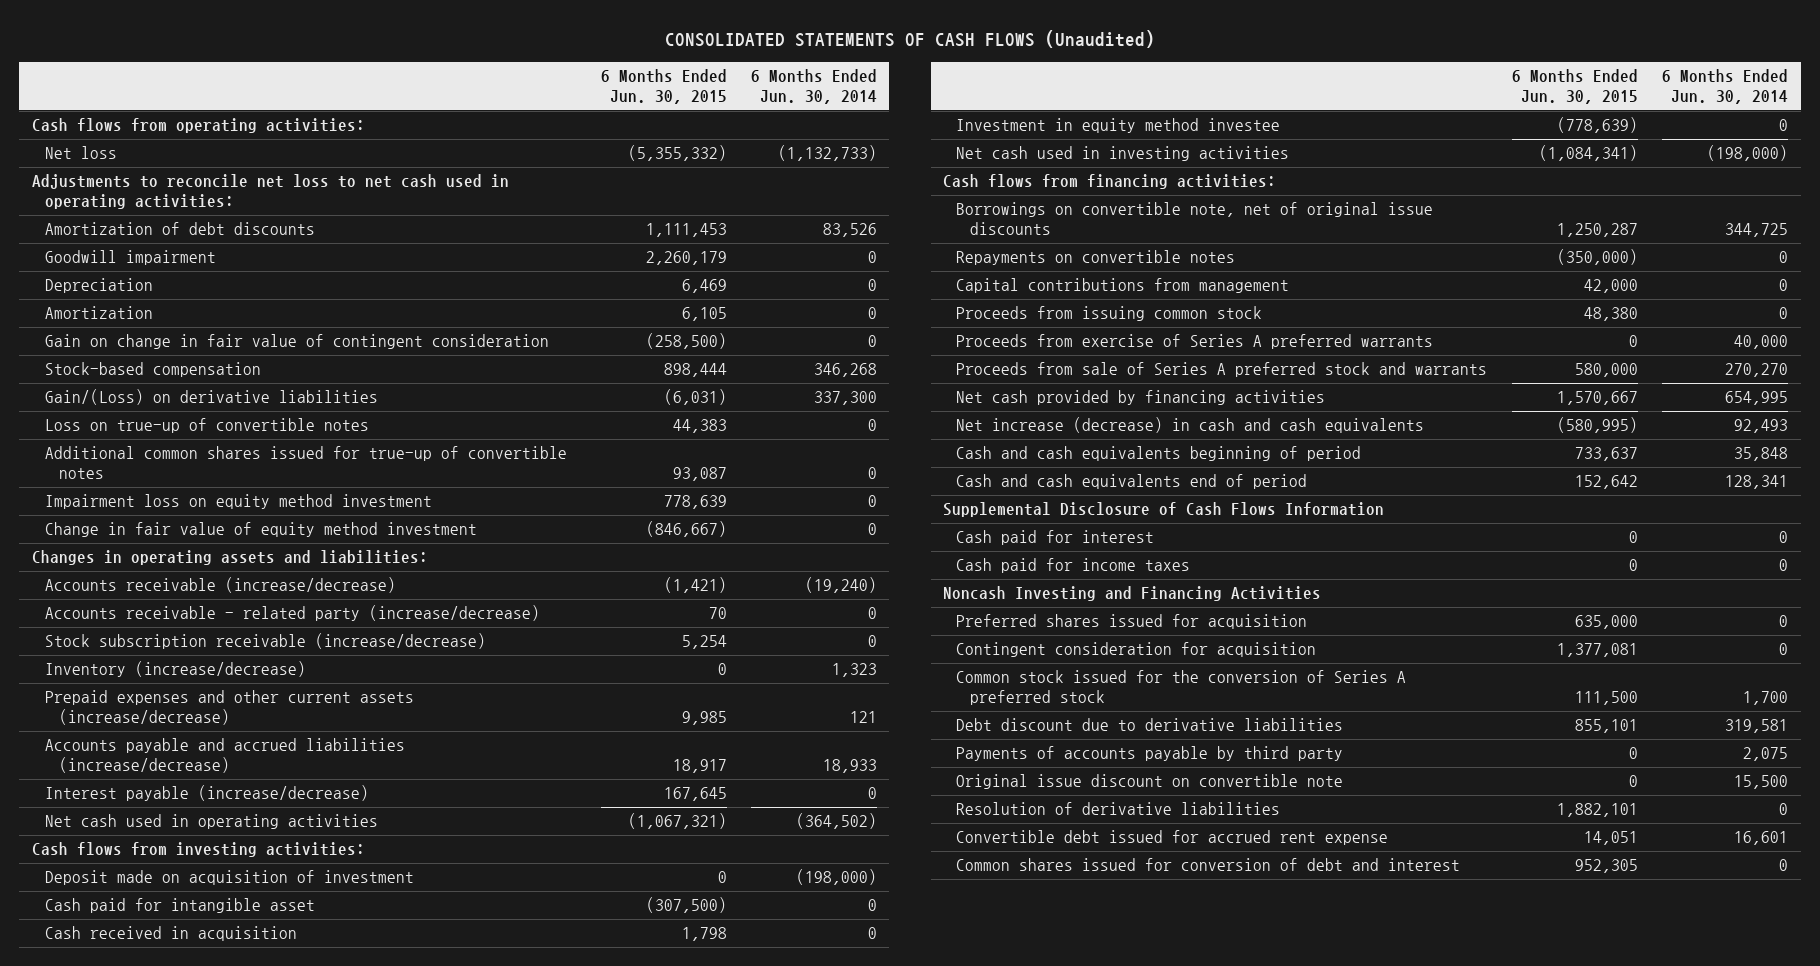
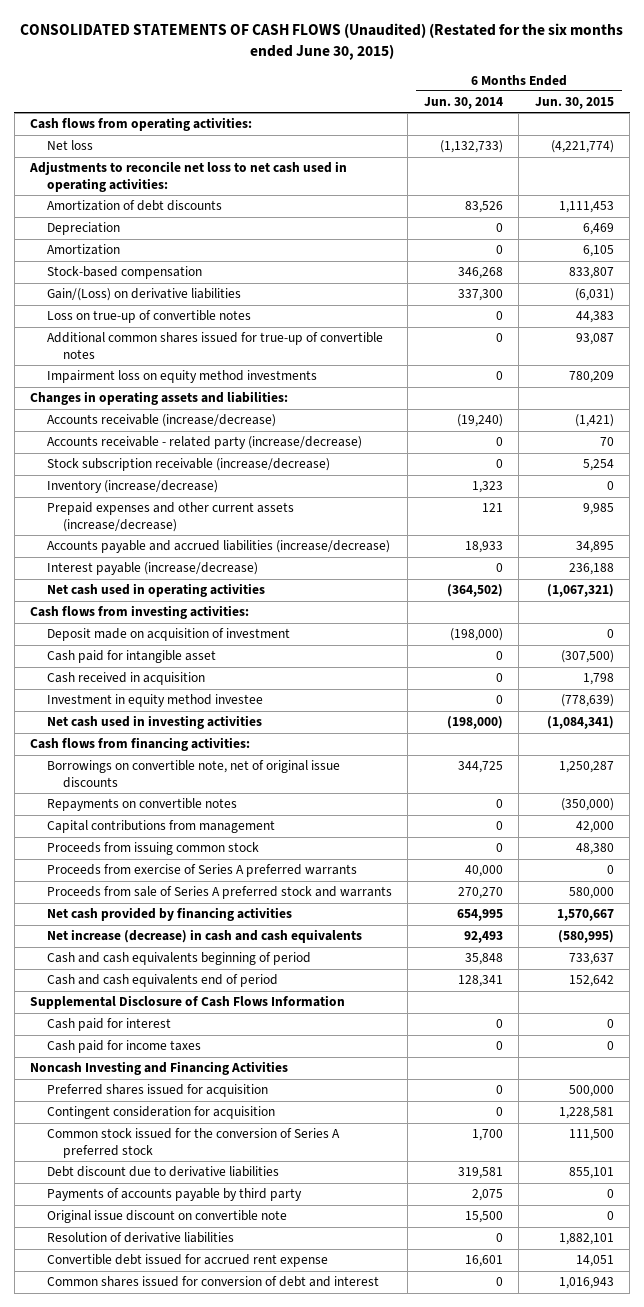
- CONSOLIDATED STATEMENTS OF CASH FLOWS (Unaudited)
+ CONSOLIDATED STATEMENTS OF CASH FLOWS (Unaudited) (Restated for the six months ended June 30, 2015)
- | 6 Months Ended Jun. 30, 2015 | 6 Months Ended Jun. 30, 2014
+ | 6 Months Ended Jun. 30, 2014 | 6 Months Ended Jun. 30, 2015
- Net loss | (5,355,332) | (1,132,733)
+ Net loss | (1,132,733) | (4,221,774)
- Goodwill impairment | 2,260,179 | 0
- Gain on change in fair value of contingent consideration | (258,500) | 0
- Stock-based compensation | 898,444 | 346,268
+ Stock-based compensation | 346,268 | 833,807
- Impairment loss on equity method investment | 778,639 | 0
- Change in fair value of equity method investment | (846,667) | 0
+ Impairment loss on equity method investments | 0 | 780,209
- Accounts payable and accrued liabilities (increase/decrease) | 18,917 | 18,933
- Interest payable (increase/decrease) | 167,645 | 0
+ Accounts payable and accrued liabilities (increase/decrease) | 18,933 | 34,895
+ Interest payable (increase/decrease) | 0 | 236,188
- Preferred shares issued for acquisition | 635,000 | 0
- Contingent consideration for acquisition | 1,377,081 | 0
+ Preferred shares issued for acquisition | 0 | 500,000
+ Contingent consideration for acquisition | 0 | 1,228,581
- Common shares issued for conversion of debt and interest | 952,305 | 0
+ Common shares issued for conversion of debt and interest | 0 | 1,016,943

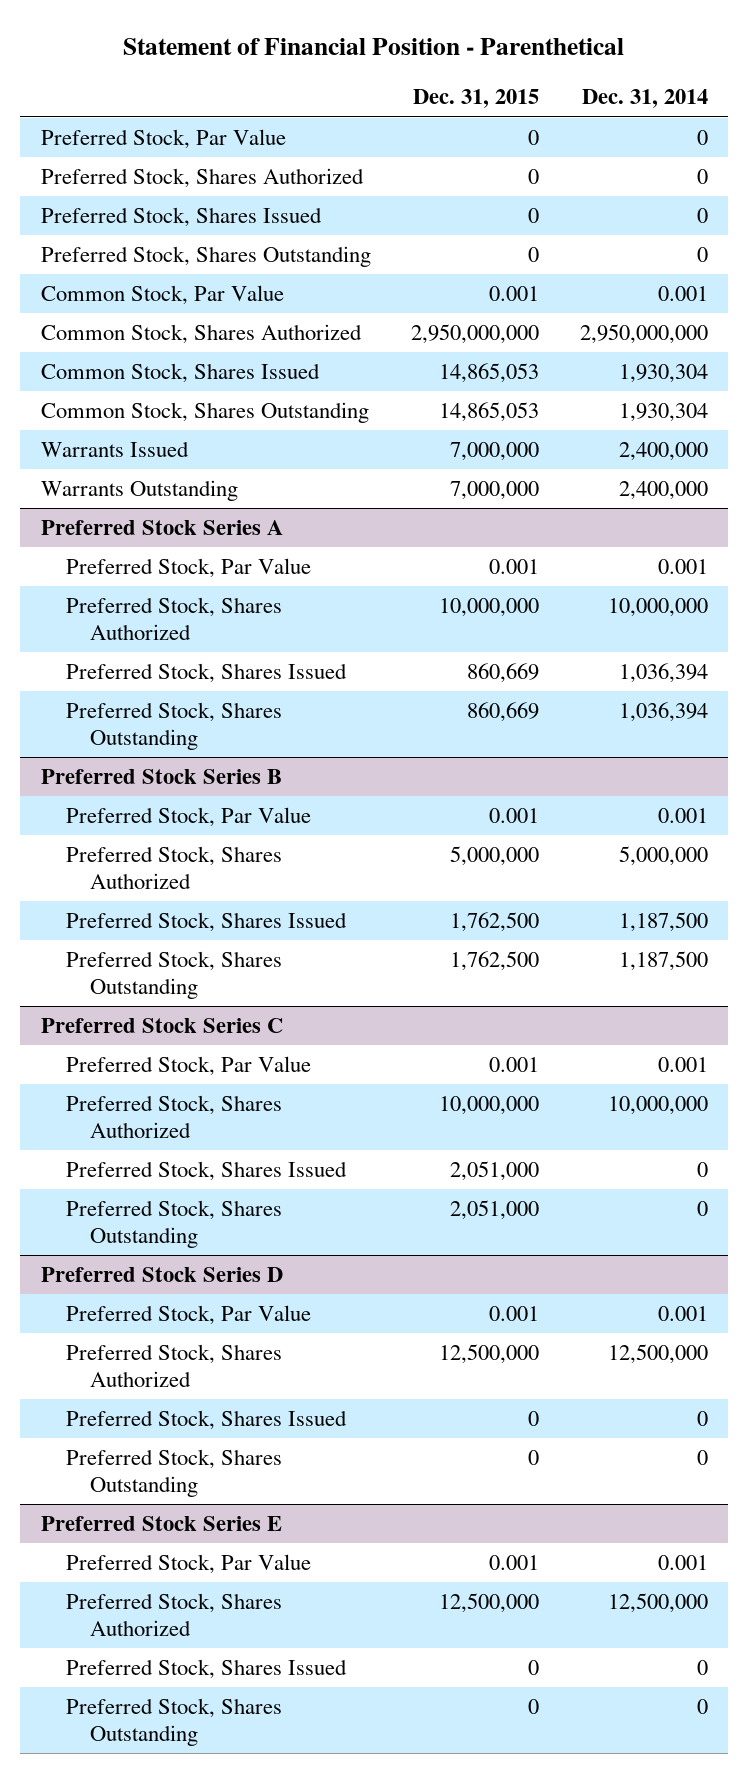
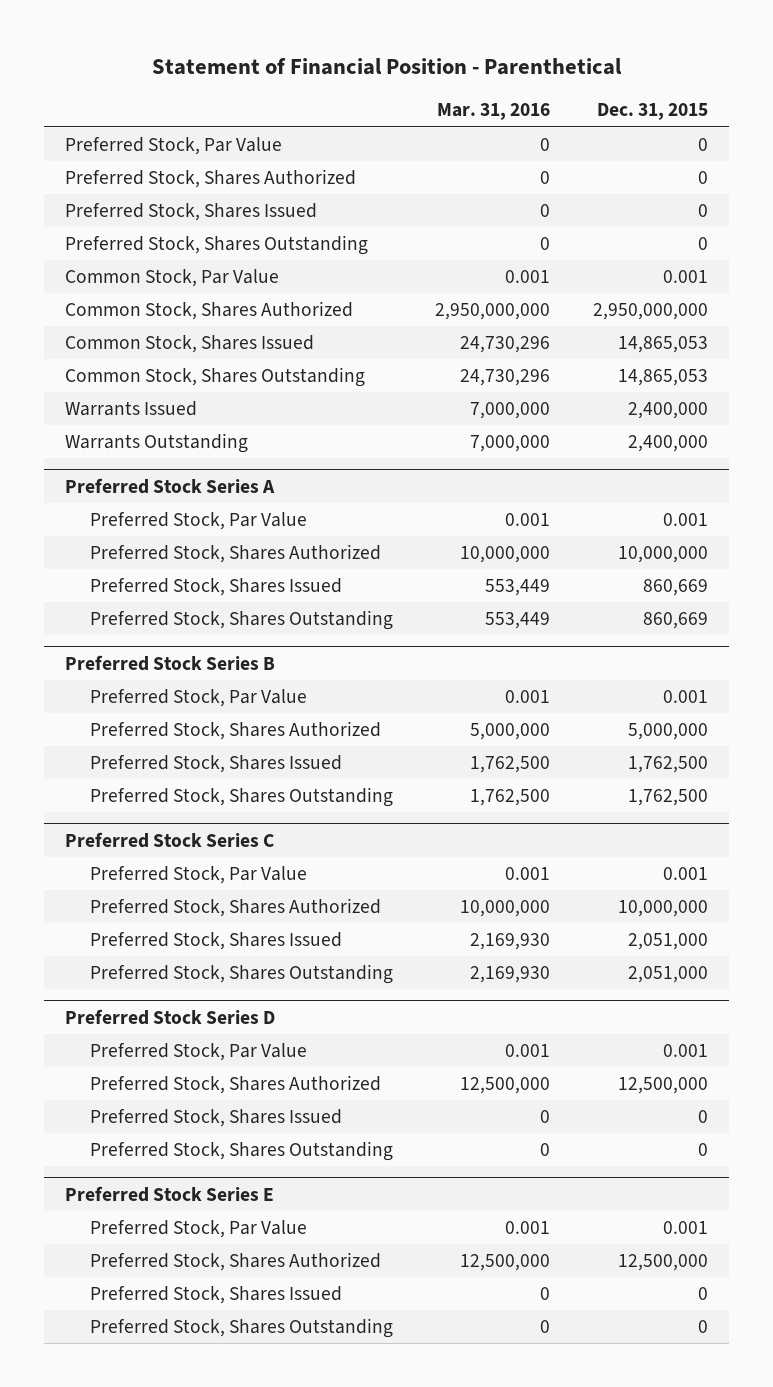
- | Dec. 31, 2015 | Dec. 31, 2014
+ | Mar. 31, 2016 | Dec. 31, 2015
- Warrants Issued | 7,000,000 | 2,400,000
- Warrants Outstanding | 7,000,000 | 2,400,000
+ Warrants Issued | 7,000,000 | 2,400,000
+ Warrants Outstanding | 7,000,000 | 2,400,000

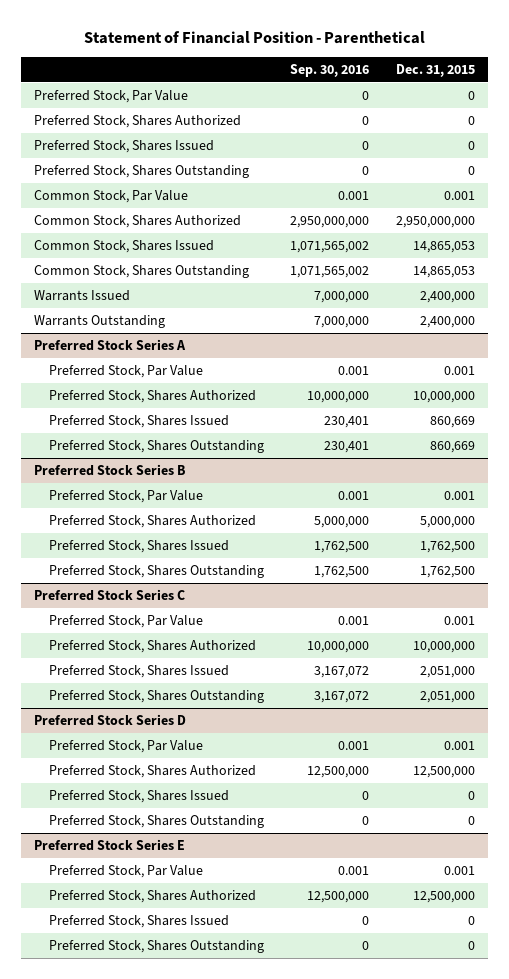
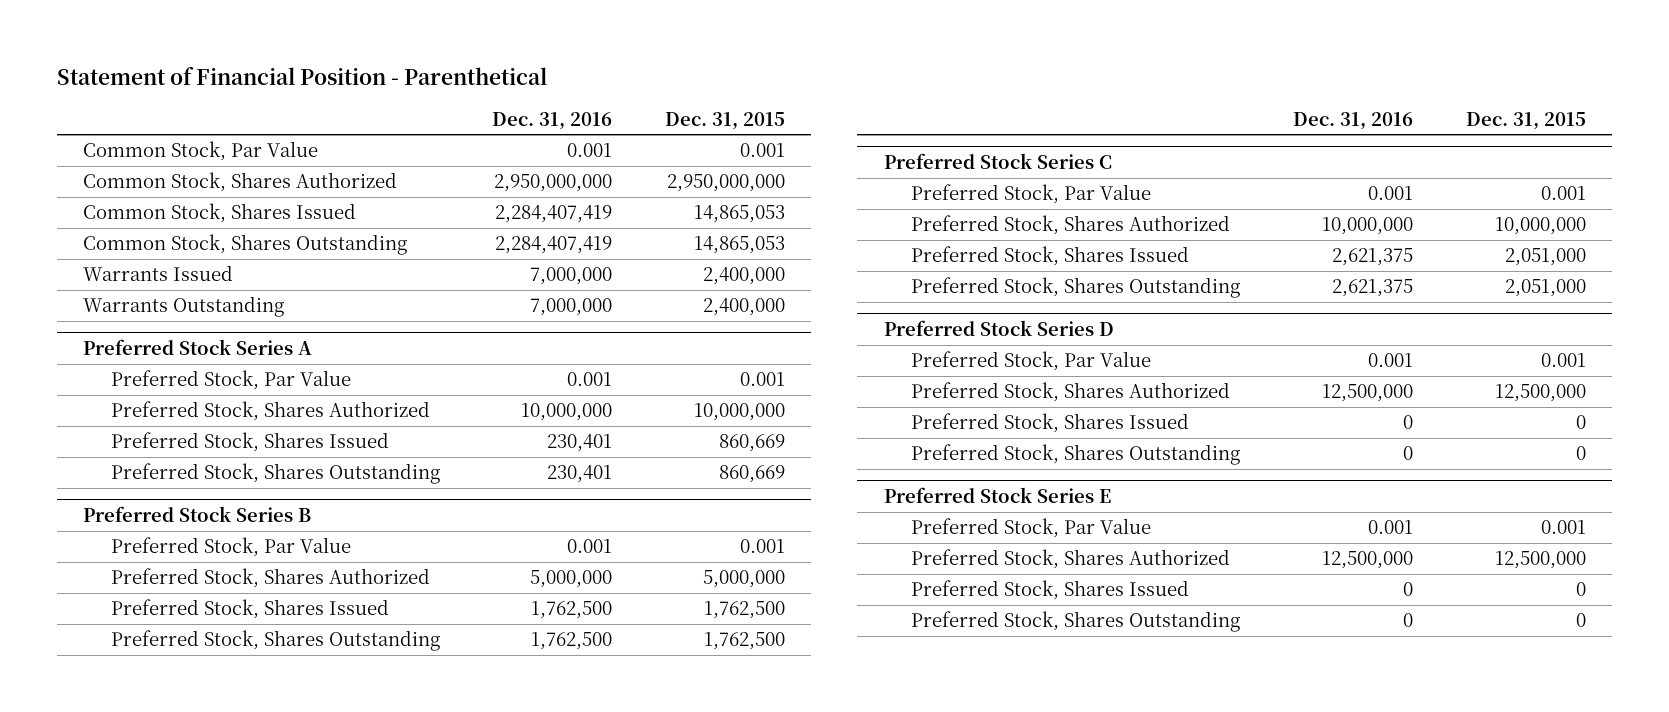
- | Sep. 30, 2016 | Dec. 31, 2015
+ | Dec. 31, 2016 | Dec. 31, 2015
- Preferred Stock, Par Value | 0 | 0
- Preferred Stock, Shares Authorized | 0 | 0
- Preferred Stock, Shares Issued | 0 | 0
- Preferred Stock, Shares Outstanding | 0 | 0

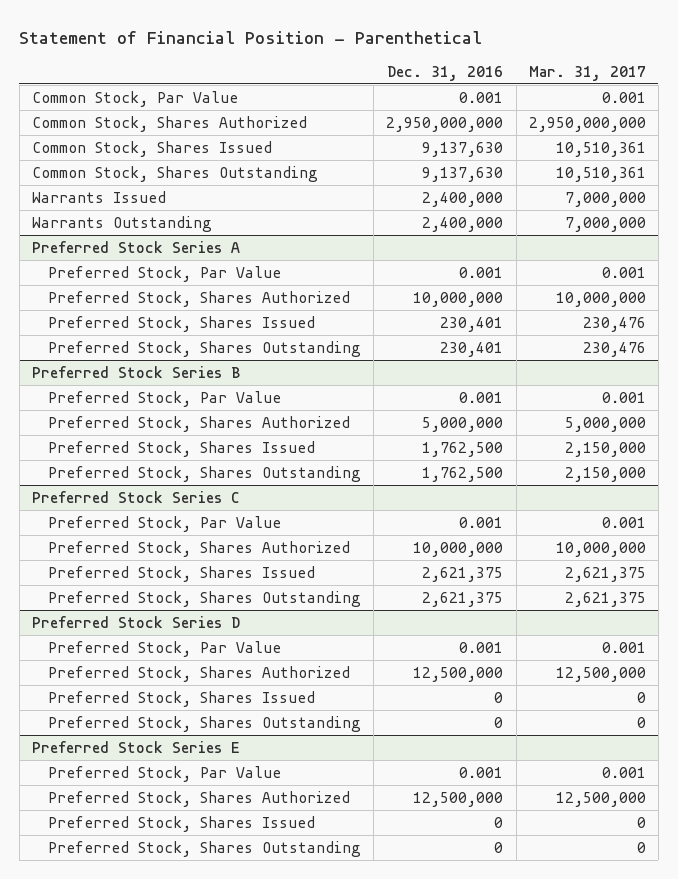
- | Dec. 31, 2016 | Dec. 31, 2015
+ | Dec. 31, 2016 | Mar. 31, 2017
- Common Stock, Shares Issued | 2,284,407,419 | 14,865,053
- Common Stock, Shares Outstanding | 2,284,407,419 | 14,865,053
- Warrants Issued | 7,000,000 | 2,400,000
- Warrants Outstanding | 7,000,000 | 2,400,000
+ Common Stock, Shares Issued | 9,137,630 | 10,510,361
+ Common Stock, Shares Outstanding | 9,137,630 | 10,510,361
+ Warrants Issued | 2,400,000 | 7,000,000
+ Warrants Outstanding | 2,400,000 | 7,000,000

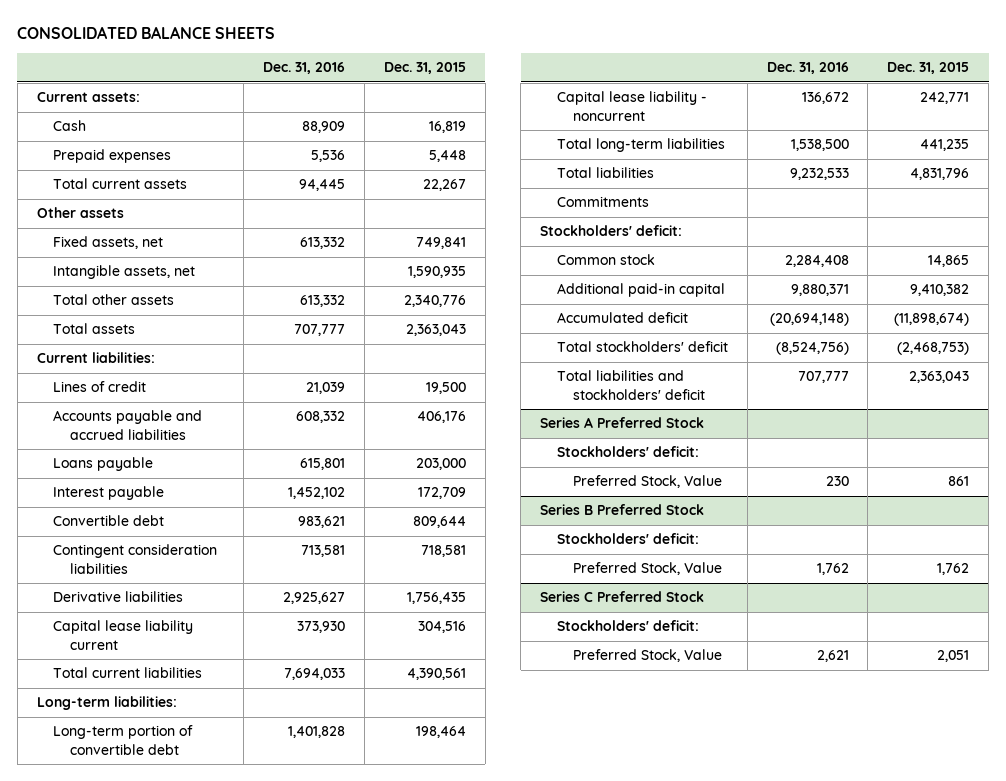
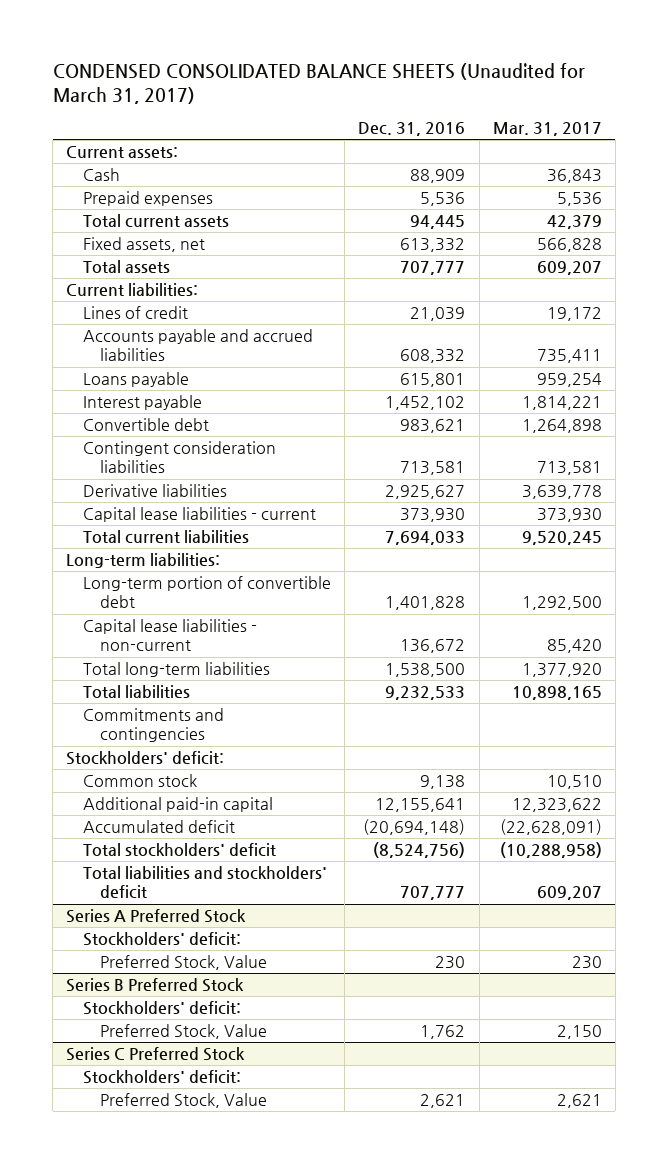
- CONSOLIDATED BALANCE SHEETS
+ CONDENSED CONSOLIDATED BALANCE SHEETS (Unaudited for March 31, 2017)
- | Dec. 31, 2016 | Dec. 31, 2015
+ | Dec. 31, 2016 | Mar. 31, 2017
- Other assets
- Intangible assets, net | | 1,590,935
- Total other assets | 613,332 | 2,340,776
- Capital lease liability current | 373,930 | 304,516
+ Capital lease liabilities - current | 373,930 | 373,930
- Capital lease liability - noncurrent | 136,672 | 242,771
+ Capital lease liabilities - non-current | 136,672 | 85,420
- Commitments
+ Commitments and contingencies
- Common stock | 2,284,408 | 14,865
- Additional paid-in capital | 9,880,371 | 9,410,382
+ Common stock | 9,138 | 10,510
+ Additional paid-in capital | 12,155,641 | 12,323,622

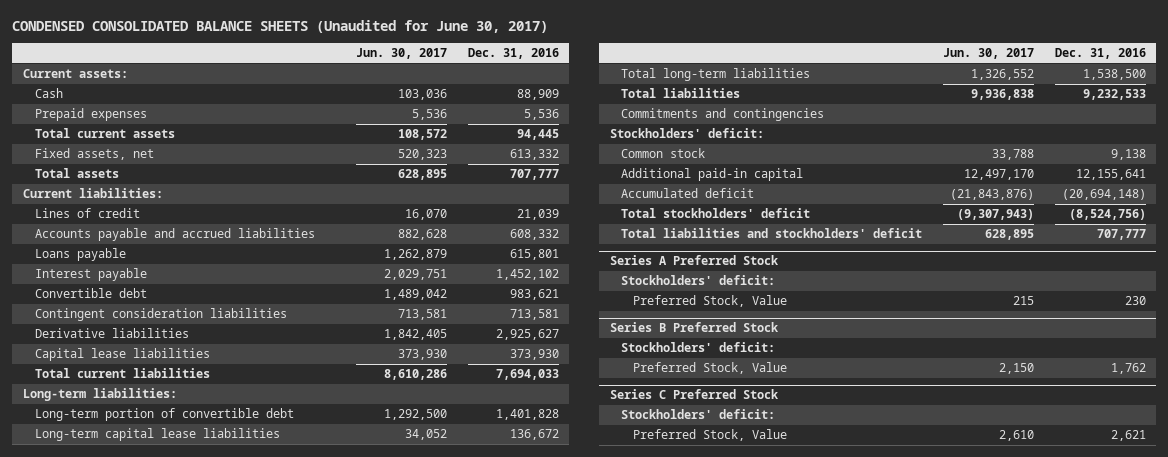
- CONDENSED CONSOLIDATED BALANCE SHEETS (Unaudited for March 31, 2017)
+ CONDENSED CONSOLIDATED BALANCE SHEETS (Unaudited for June 30, 2017)
- | Dec. 31, 2016 | Mar. 31, 2017
+ | Jun. 30, 2017 | Dec. 31, 2016
- Capital lease liabilities - current | 373,930 | 373,930
+ Capital lease liabilities | 373,930 | 373,930
- Capital lease liabilities - non-current | 136,672 | 85,420
+ Long-term capital lease liabilities | 34,052 | 136,672

